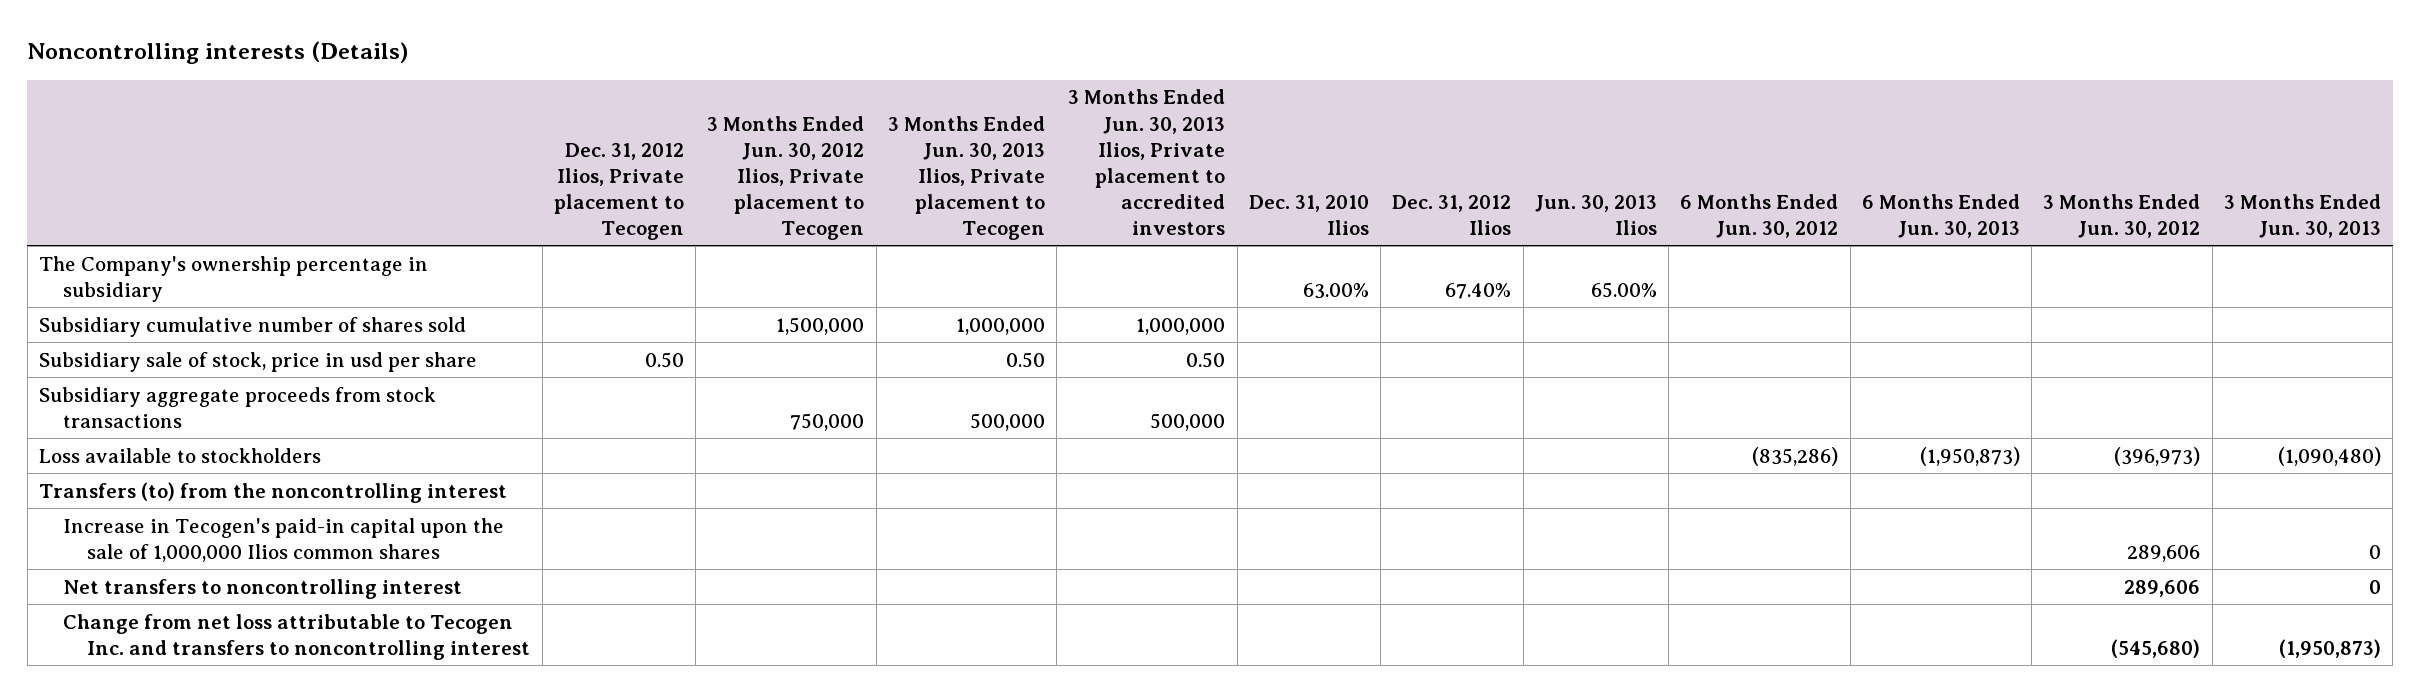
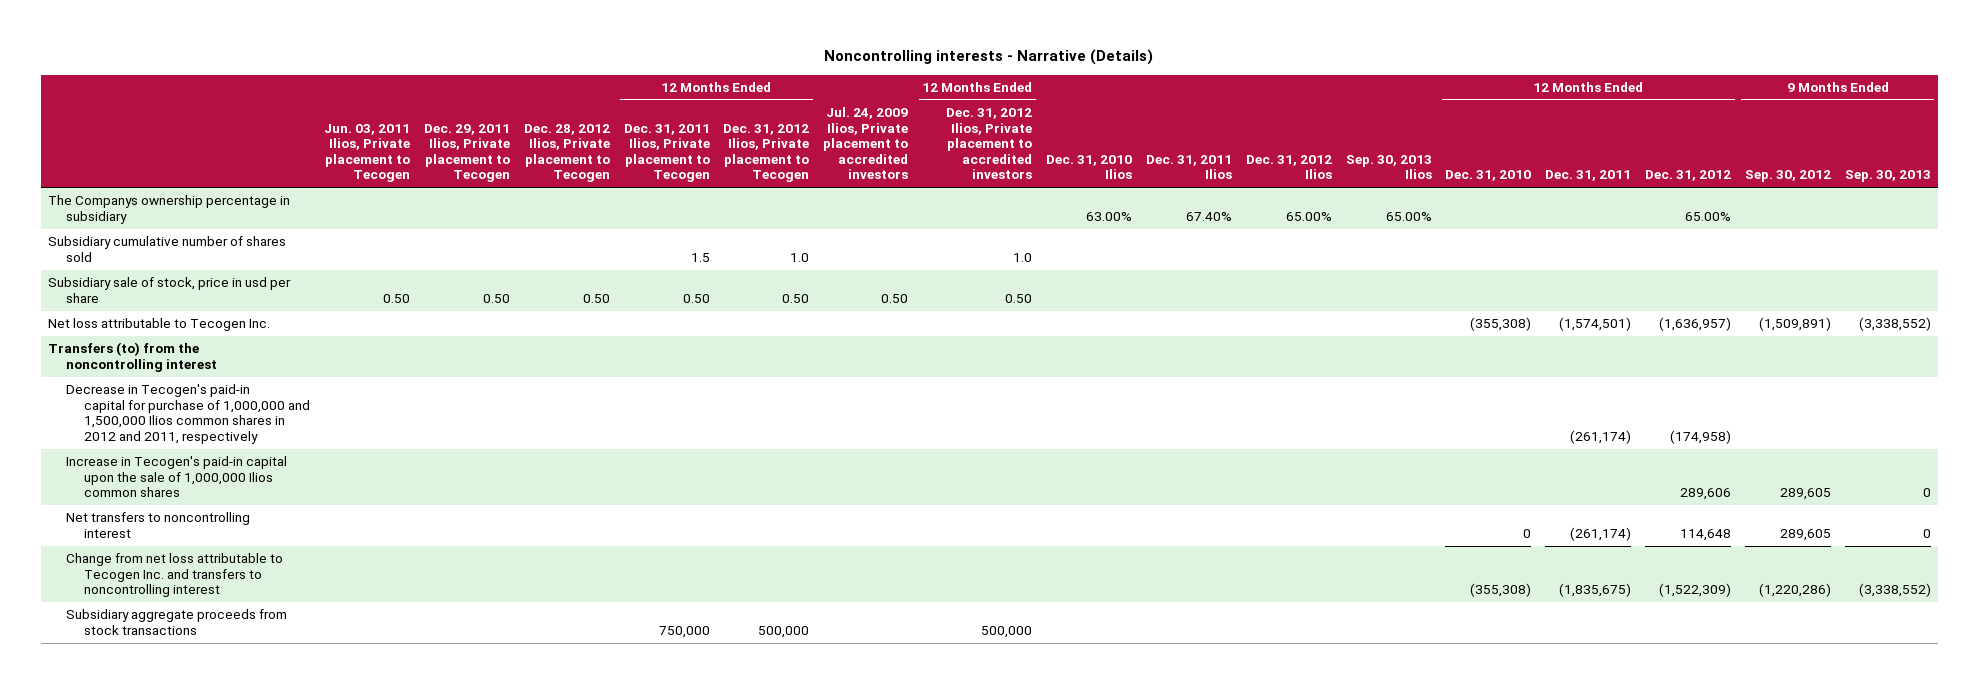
- Noncontrolling interests (Details)
+ Noncontrolling interests - Narrative (Details)
- | Dec. 31, 2012 Ilios, Private placement to Tecogen | 3 Months Ended Jun. 30, 2012 Ilios, Private placement to Tecogen | 3 Months Ended Jun. 30, 2013 Ilios, Private placement to Tecogen | 3 Months Ended Jun. 30, 2013 Ilios, Private placement to accredited investors | Dec. 31, 2010 Ilios | Dec. 31, 2012 Ilios | Jun. 30, 2013 Ilios | 6 Months Ended Jun. 30, 2012 | 6 Months Ended Jun. 30, 2013 | 3 Months Ended Jun. 30, 2012 | 3 Months Ended Jun. 30, 2013
+ | Jun. 03, 2011 Ilios, Private placement to Tecogen | Dec. 29, 2011 Ilios, Private placement to Tecogen | Dec. 28, 2012 Ilios, Private placement to Tecogen | 12 Months Ended Dec. 31, 2011 Ilios, Private placement to Tecogen | 12 Months Ended Dec. 31, 2012 Ilios, Private placement to Tecogen | Jul. 24, 2009 Ilios, Private placement to accredited investors | 12 Months Ended Dec. 31, 2012 Ilios, Private placement to accredited investors | Dec. 31, 2010 Ilios | Dec. 31, 2011 Ilios | Dec. 31, 2012 Ilios | Sep. 30, 2013 Ilios | 12 Months Ended Dec. 31, 2010 | 12 Months Ended Dec. 31, 2011 | 12 Months Ended Dec. 31, 2012 | 9 Months Ended Sep. 30, 2012 | 9 Months Ended Sep. 30, 2013
- The Company's ownership percentage in subsidiary | | | | | 63.00% | 67.40% | 65.00% | | | |
+ The Companys ownership percentage in subsidiary | | | | | | | | 63.00% | 67.40% | 65.00% | 65.00% | | | 65.00% | |
- Loss available to stockholders | | | | | | | | (835,286) | (1,950,873) | (396,973) | (1,090,480)
+ Net loss attributable to Tecogen Inc. | | | | | | | | | | | | (355,308) | (1,574,501) | (1,636,957) | (1,509,891) | (3,338,552)
+ Decrease in Tecogen's paid-in capital for purchase of 1,000,000 and 1,500,000 Ilios common shares in 2012 and 2011, respectively | | | | | | | | | | | | | (261,174) | (174,958) | |
moved down: Subsidiary aggregate proceeds from stock transactions | | | | 750,000 | 500,000 | | 500,000 | | | | | | | | |

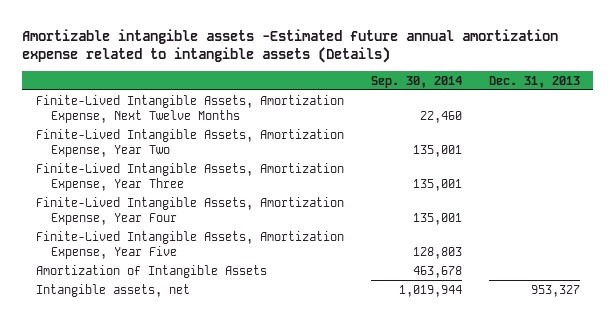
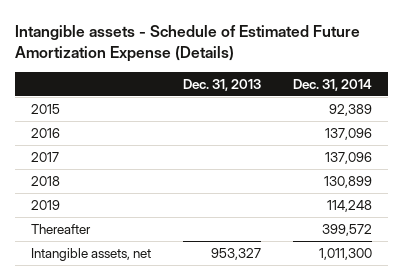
- Amortizable intangible assets -Estimated future annual amortization expense related to intangible assets (Details)
+ Intangible assets - Schedule of Estimated Future Amortization Expense (Details)
- | Sep. 30, 2014 | Dec. 31, 2013
+ | Dec. 31, 2013 | Dec. 31, 2014
- Finite-Lived Intangible Assets, Amortization Expense, Next Twelve Months | 22,460 |
- Finite-Lived Intangible Assets, Amortization Expense, Year Two | 135,001 |
- Finite-Lived Intangible Assets, Amortization Expense, Year Three | 135,001 |
- Finite-Lived Intangible Assets, Amortization Expense, Year Four | 135,001 |
- Finite-Lived Intangible Assets, Amortization Expense, Year Five | 128,803 |
- Amortization of Intangible Assets | 463,678 |
+ 2015 | | 92,389
+ 2016 | | 137,096
+ 2017 | | 137,096
+ 2018 | | 130,899
+ 2019 | | 114,248
+ Thereafter | | 399,572

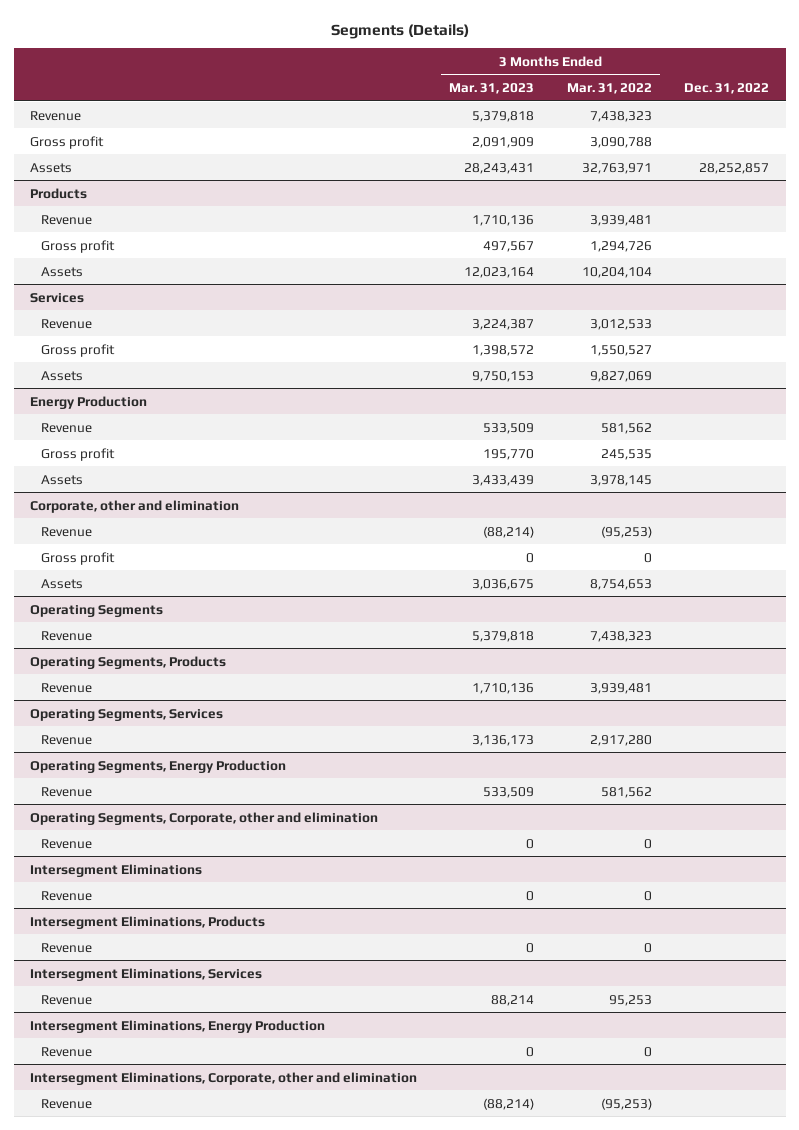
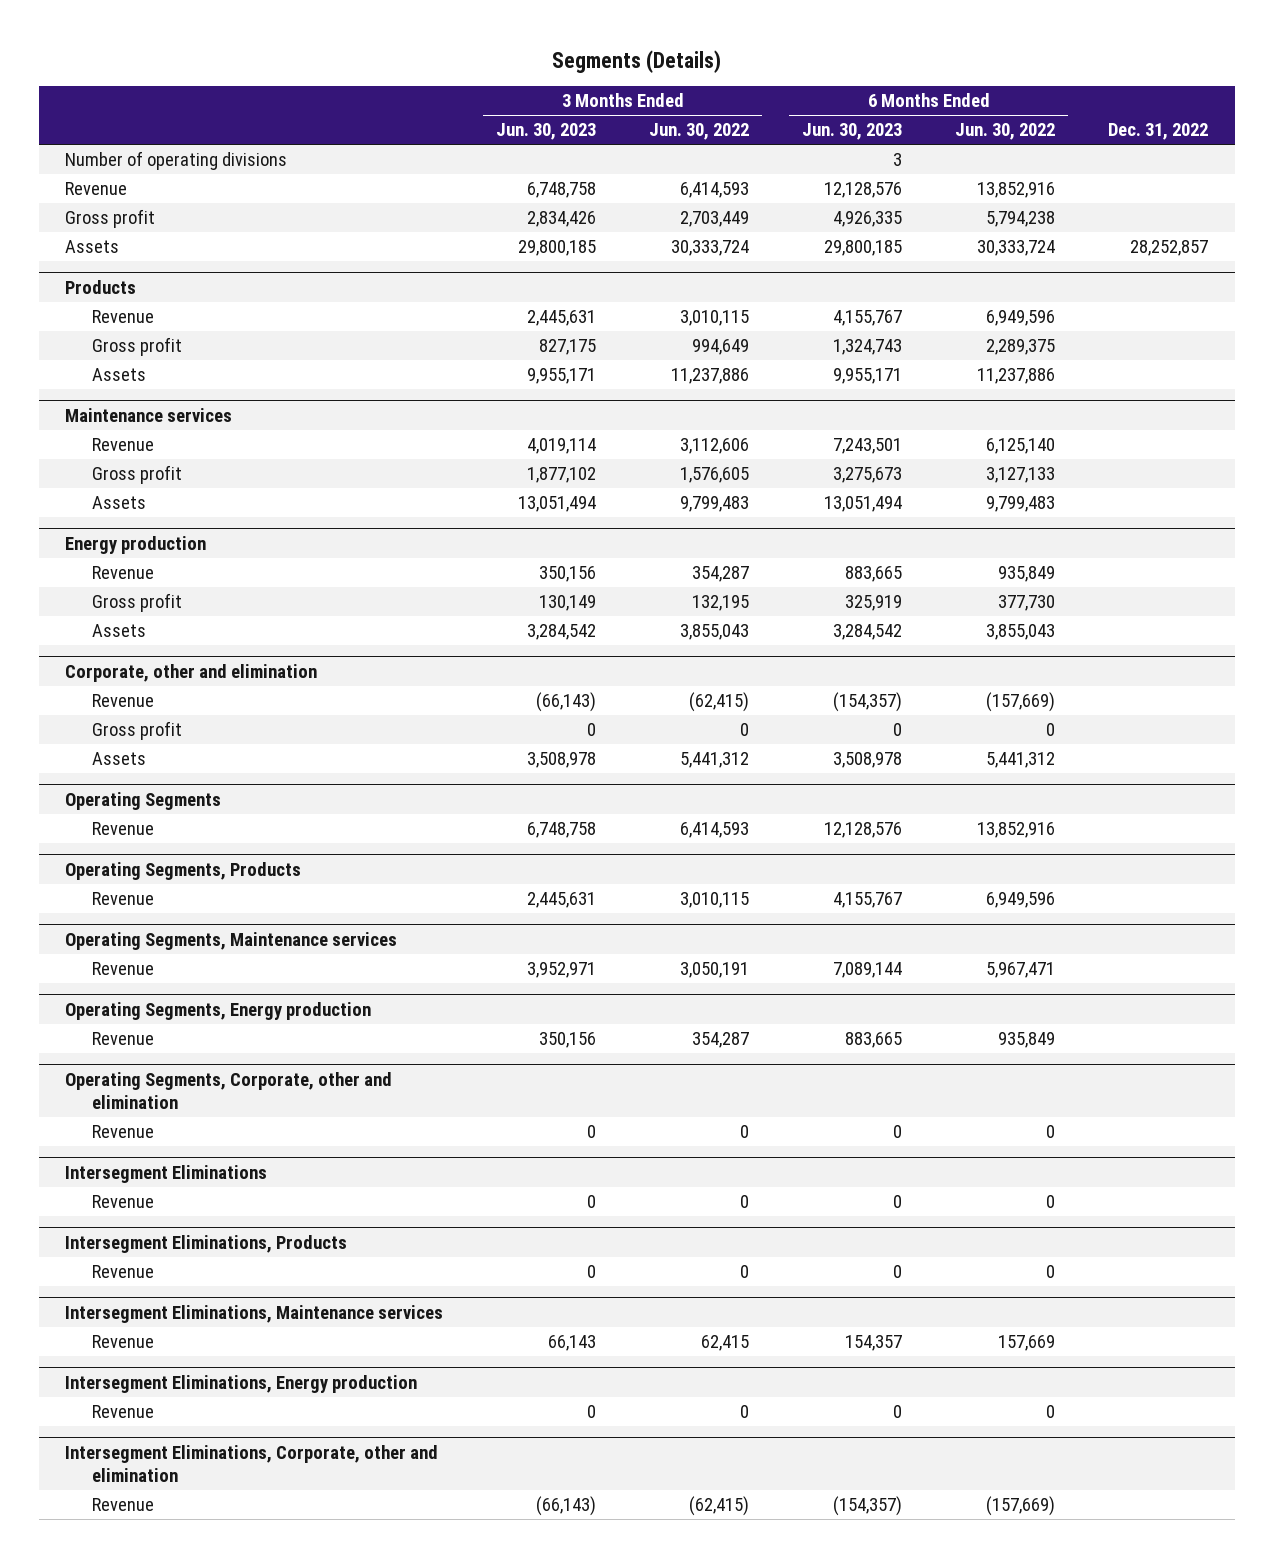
- | 3 Months Ended Mar. 31, 2023 | 3 Months Ended Mar. 31, 2022 | Dec. 31, 2022
+ | 3 Months Ended Jun. 30, 2023 | 3 Months Ended Jun. 30, 2022 | 6 Months Ended Jun. 30, 2023 | 6 Months Ended Jun. 30, 2022 | Dec. 31, 2022
+ Number of operating divisions | | | 3 | |
- Services
+ Maintenance services
- Energy Production
+ Energy production
- Operating Segments, Services
+ Operating Segments, Maintenance services
- Operating Segments, Energy Production
+ Operating Segments, Energy production
- Intersegment Eliminations, Services
+ Intersegment Eliminations, Maintenance services
- Intersegment Eliminations, Energy Production
+ Intersegment Eliminations, Energy production

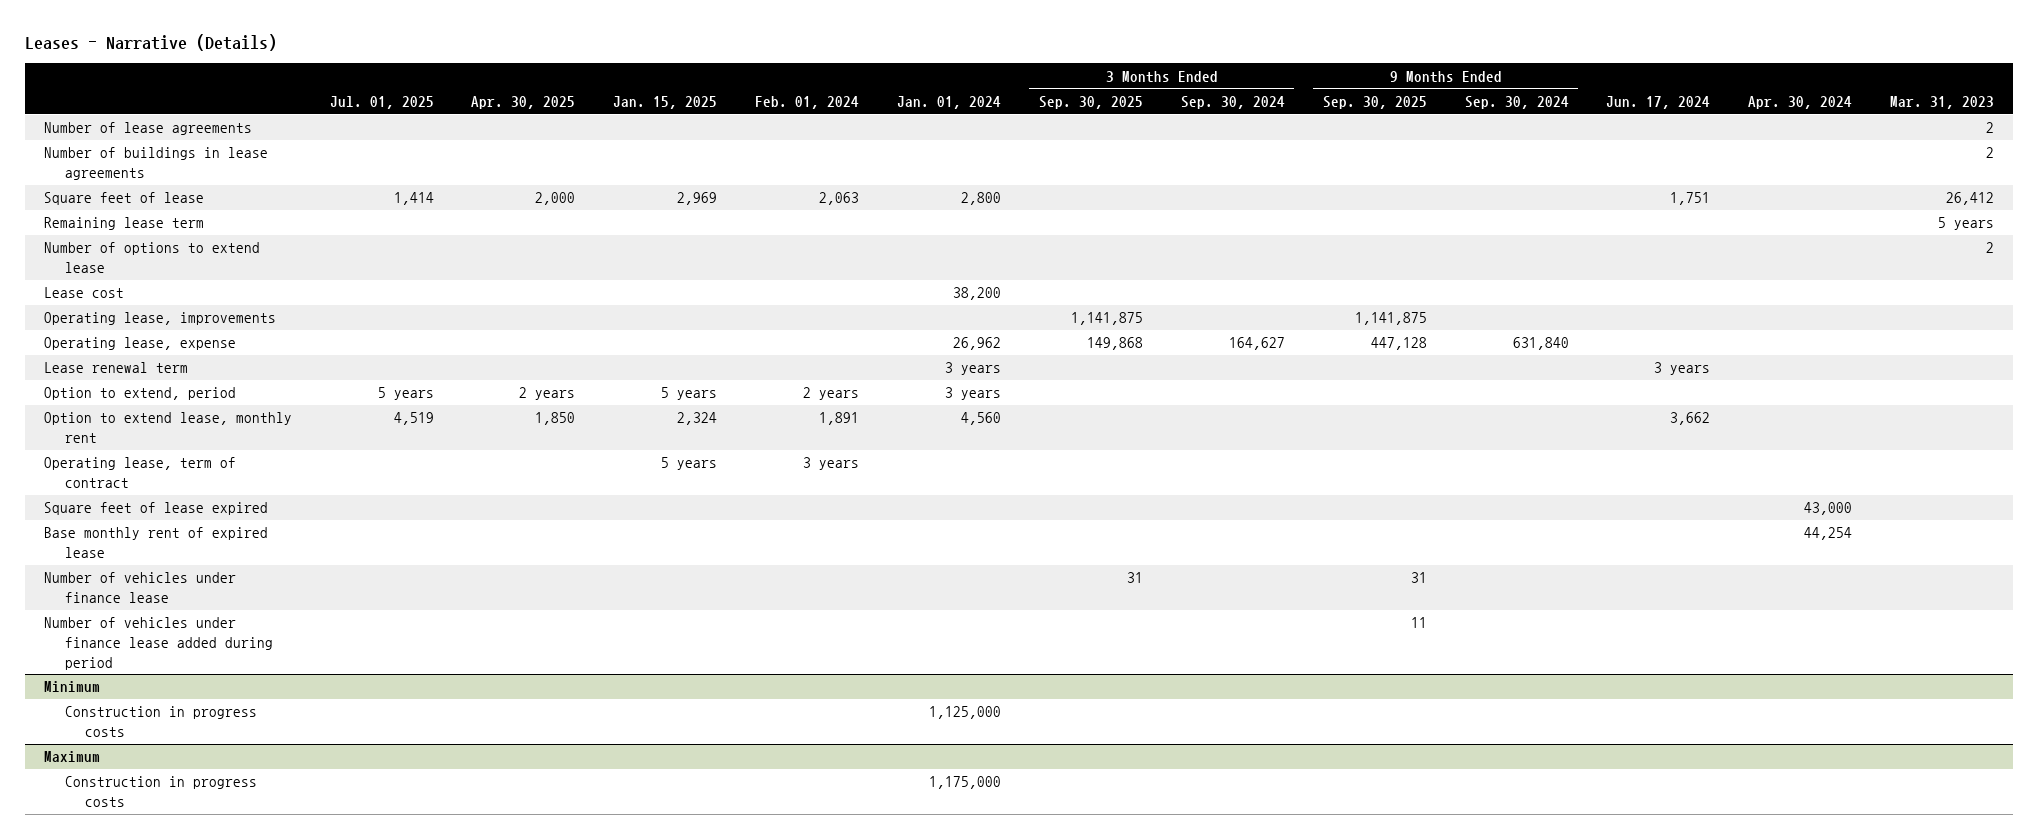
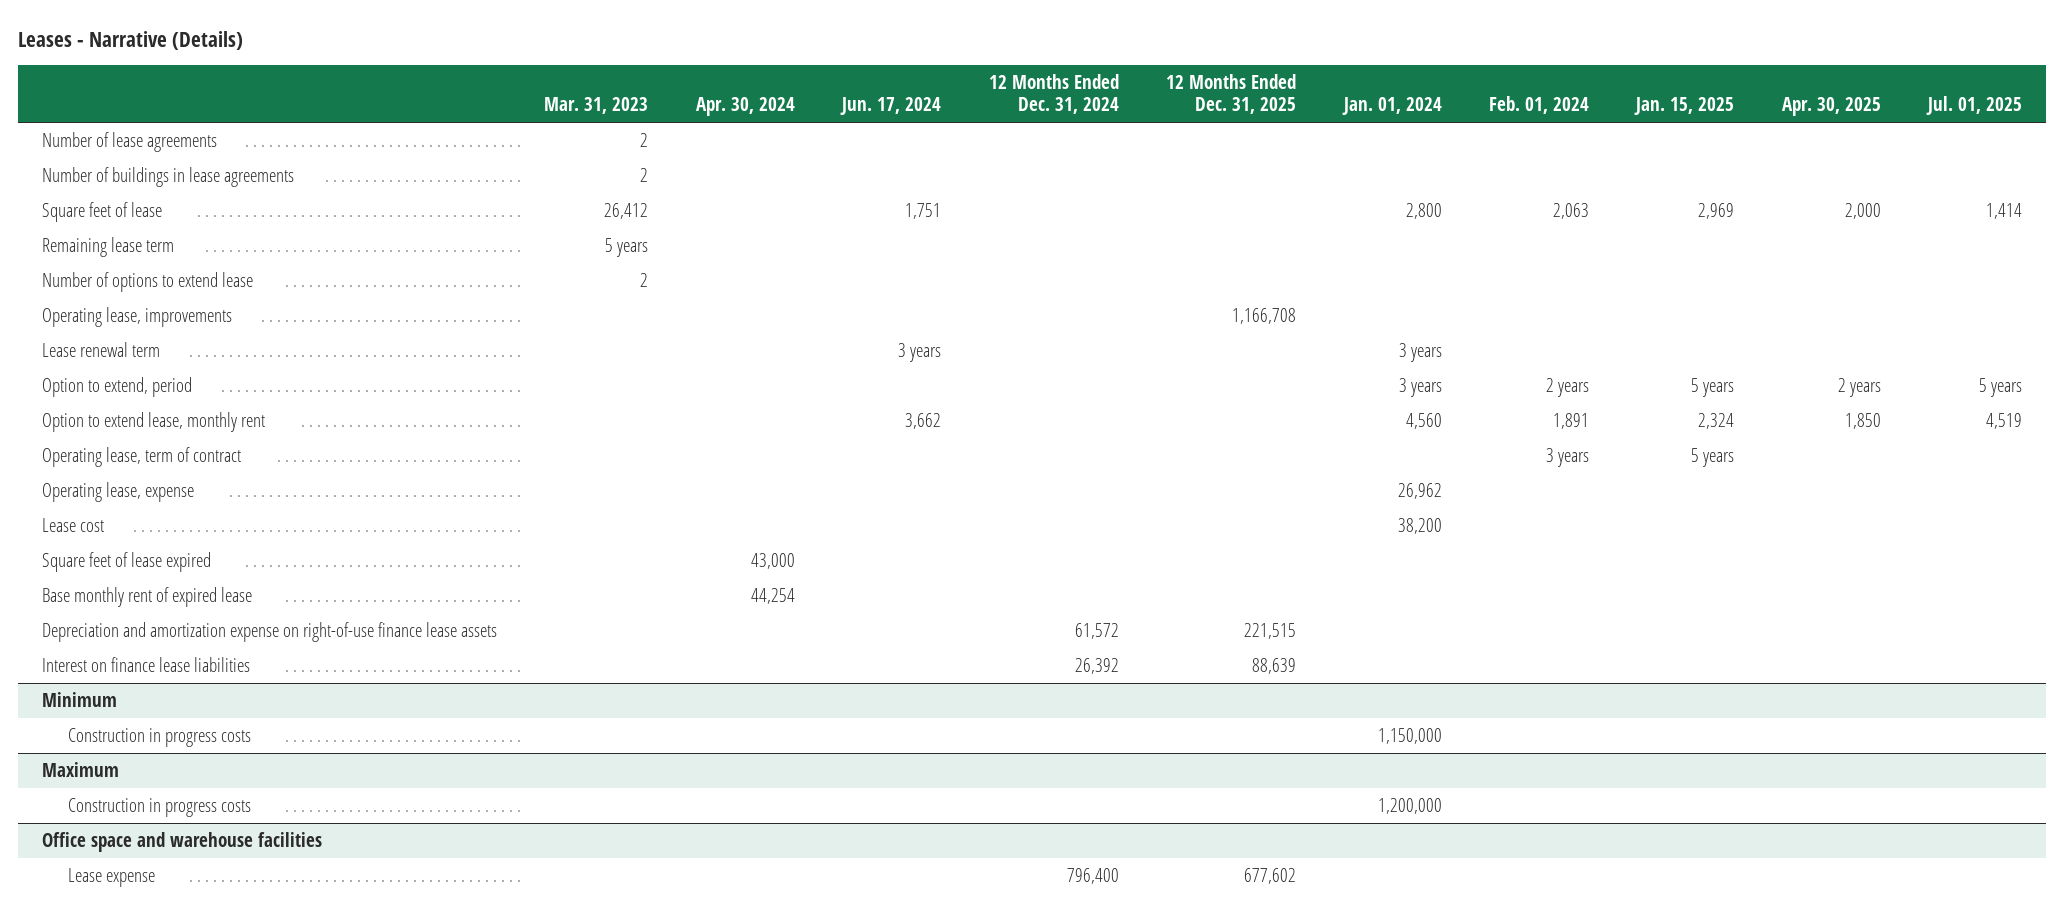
- | Jul. 01, 2025 | Apr. 30, 2025 | Jan. 15, 2025 | Feb. 01, 2024 | Jan. 01, 2024 | 3 Months Ended Sep. 30, 2025 | 3 Months Ended Sep. 30, 2024 | 9 Months Ended Sep. 30, 2025 | 9 Months Ended Sep. 30, 2024 | Jun. 17, 2024 | Apr. 30, 2024 | Mar. 31, 2023
+ | Mar. 31, 2023 | Apr. 30, 2024 | Jun. 17, 2024 | 12 Months Ended Dec. 31, 2024 | 12 Months Ended Dec. 31, 2025 | Jan. 01, 2024 | Feb. 01, 2024 | Jan. 15, 2025 | Apr. 30, 2025 | Jul. 01, 2025
moved down: Operating lease, expense | | | | | | 26,962 | | | |
moved down: Lease cost | | | | | | 38,200 | | | |
- Number of vehicles under finance lease | | | | | | 31 | | 31 | | | |
- Number of vehicles under finance lease added during period | | | | | | | | 11 | | | |
+ Depreciation and amortization expense on right-of-use finance lease assets | | | | 61,572 | 221,515 | | | | |
+ Interest on finance lease liabilities | | | | 26,392 | 88,639 | | | | |
@ Minimum
- Construction in progress costs | | | | | 1,125,000 | | | | | | |
+ Construction in progress costs | | | | | | 1,150,000 | | | |
@ Maximum
- Construction in progress costs | | | | | 1,175,000 | | | | | | |
+ Construction in progress costs | | | | | | 1,200,000 | | | |
+ Office space and warehouse facilities
+ Lease expense | | | | 796,400 | 677,602 | | | | |

